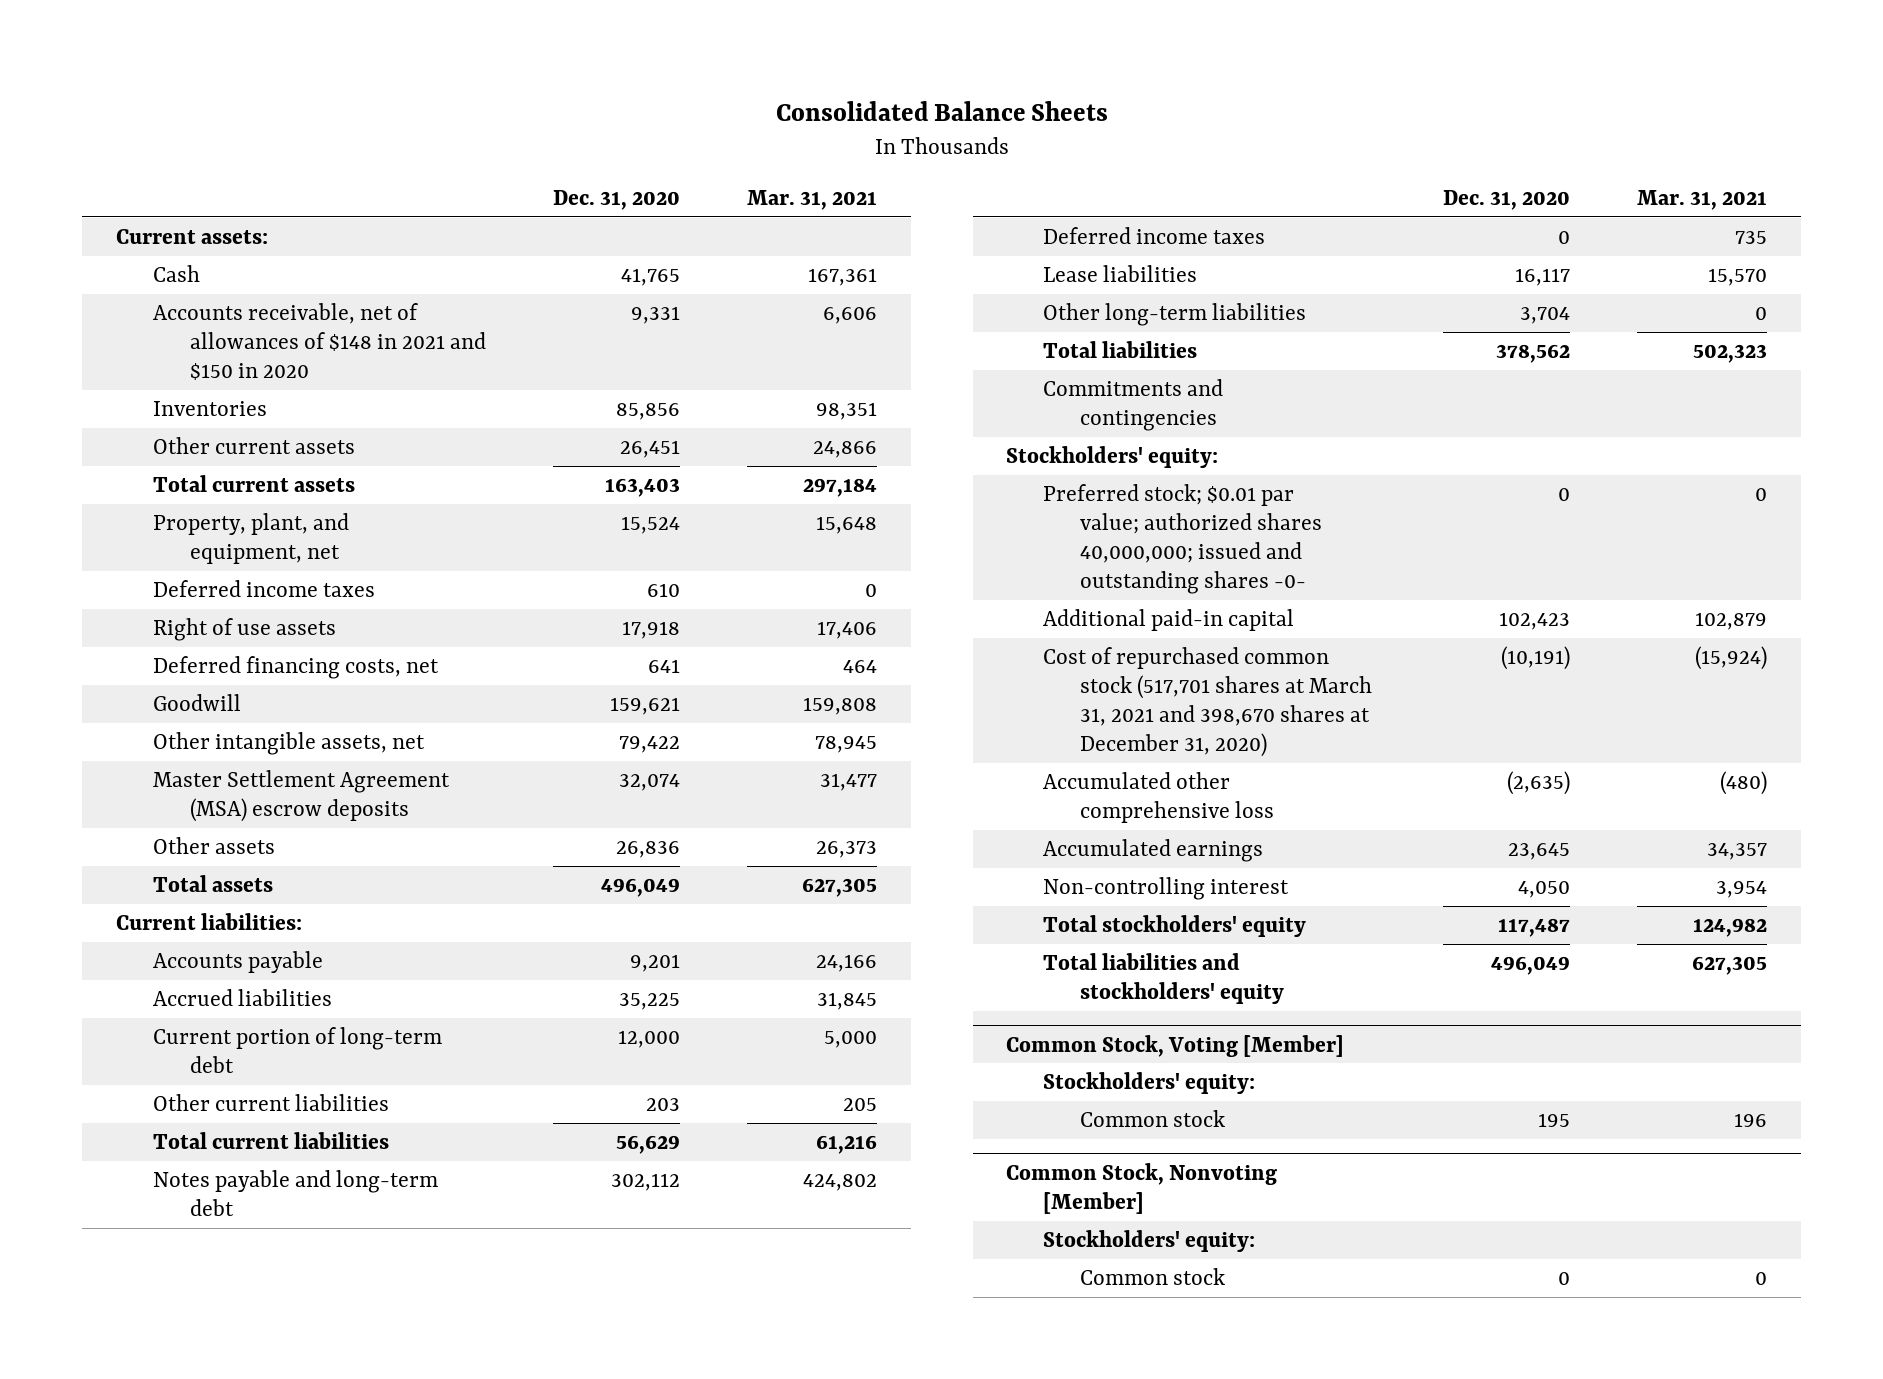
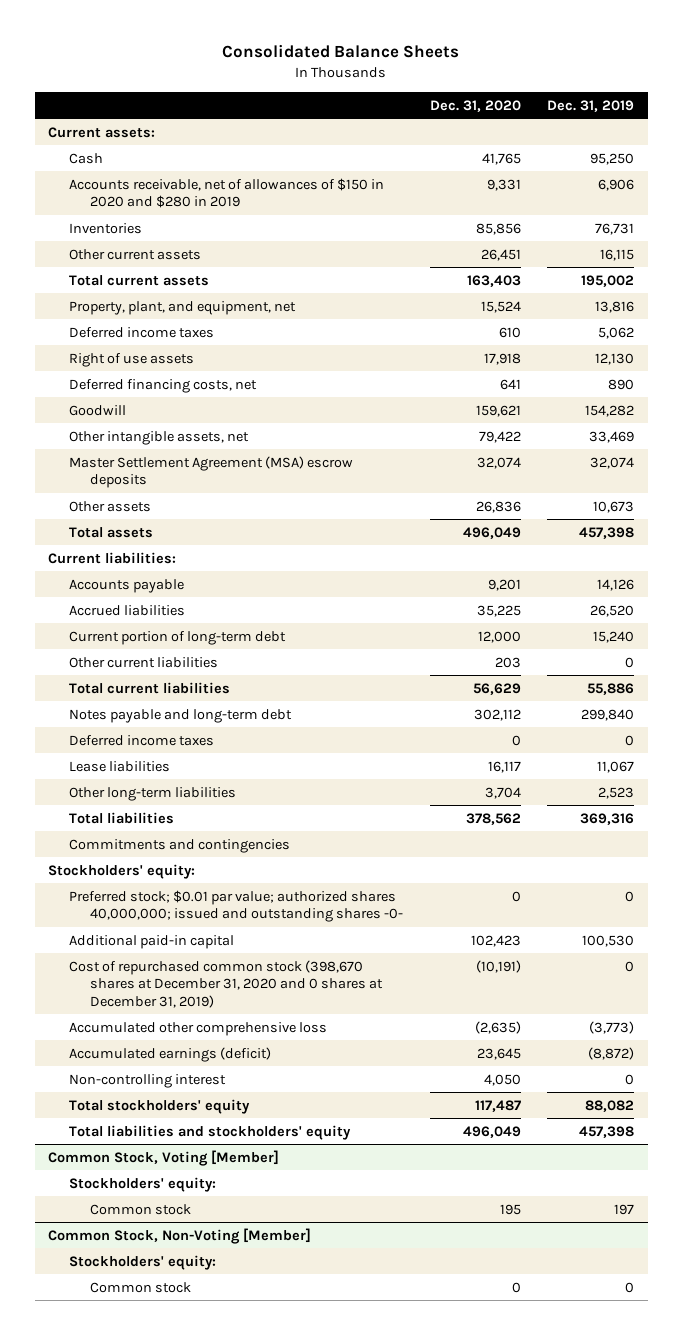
- | Dec. 31, 2020 | Mar. 31, 2021
+ | Dec. 31, 2020 | Dec. 31, 2019
- Accounts receivable, net of allowances of $148 in 2021 and $150 in 2020 | 9,331 | 6,606
+ Accounts receivable, net of allowances of $150 in 2020 and $280 in 2019 | 9,331 | 6,906
- Cost of repurchased common stock (517,701 shares at March 31, 2021 and 398,670 shares at December 31, 2020) | (10,191) | (15,924)
+ Cost of repurchased common stock (398,670 shares at December 31, 2020 and 0 shares at December 31, 2019) | (10,191) | 0
- Accumulated earnings | 23,645 | 34,357
+ Accumulated earnings (deficit) | 23,645 | (8,872)
- Common Stock, Nonvoting [Member]
+ Common Stock, Non-Voting [Member]

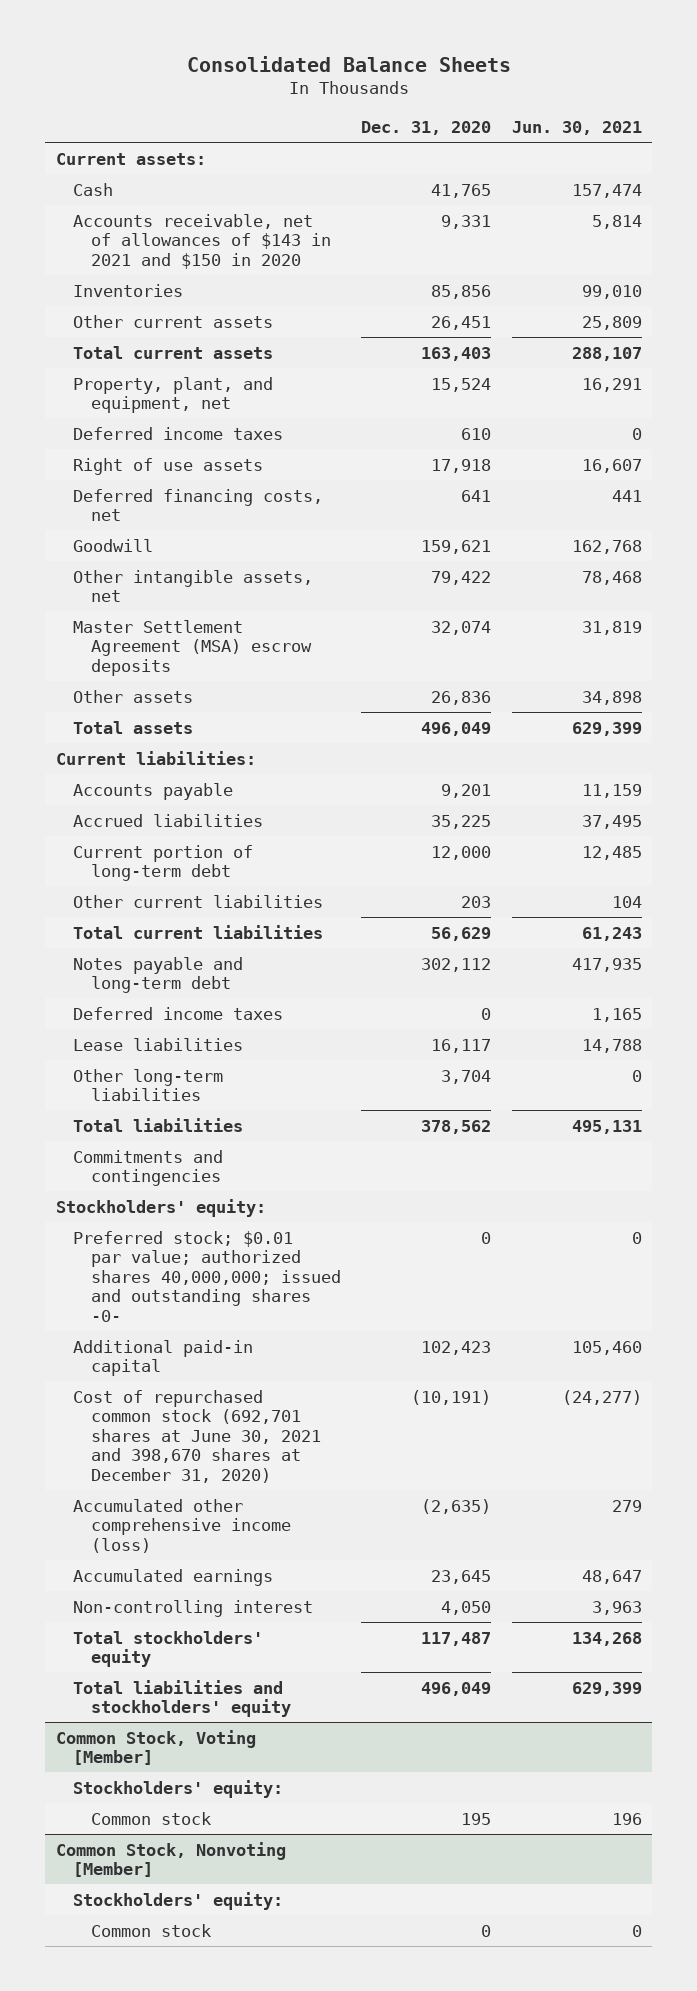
- | Dec. 31, 2020 | Dec. 31, 2019
+ | Dec. 31, 2020 | Jun. 30, 2021
- Accounts receivable, net of allowances of $150 in 2020 and $280 in 2019 | 9,331 | 6,906
+ Accounts receivable, net of allowances of $143 in 2021 and $150 in 2020 | 9,331 | 5,814
- Cost of repurchased common stock (398,670 shares at December 31, 2020 and 0 shares at December 31, 2019) | (10,191) | 0
- Accumulated other comprehensive loss | (2,635) | (3,773)
- Accumulated earnings (deficit) | 23,645 | (8,872)
+ Cost of repurchased common stock (692,701 shares at June 30, 2021 and 398,670 shares at December 31, 2020) | (10,191) | (24,277)
+ Accumulated other comprehensive income (loss) | (2,635) | 279
+ Accumulated earnings | 23,645 | 48,647
- Common Stock, Non-Voting [Member]
+ Common Stock, Nonvoting [Member]

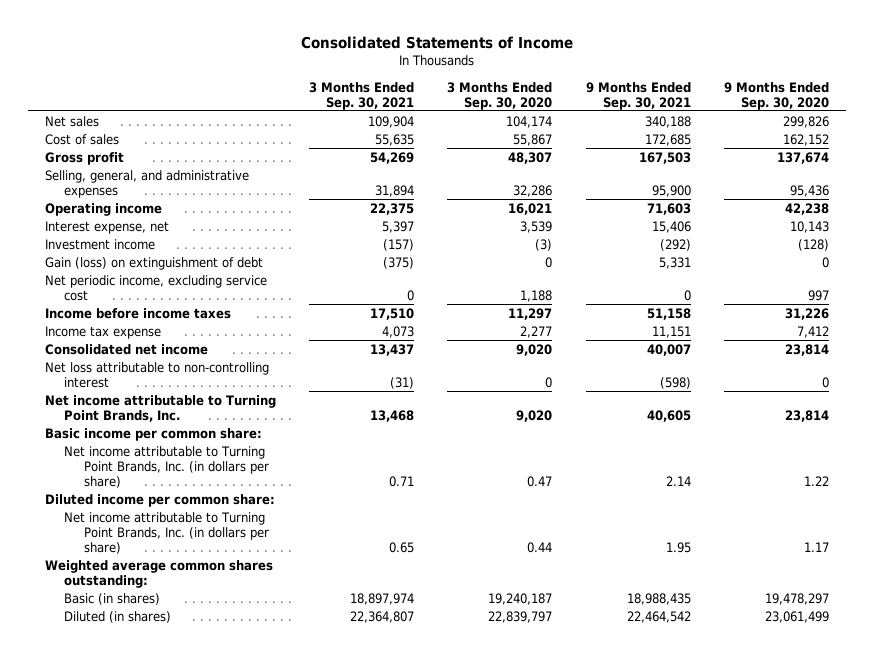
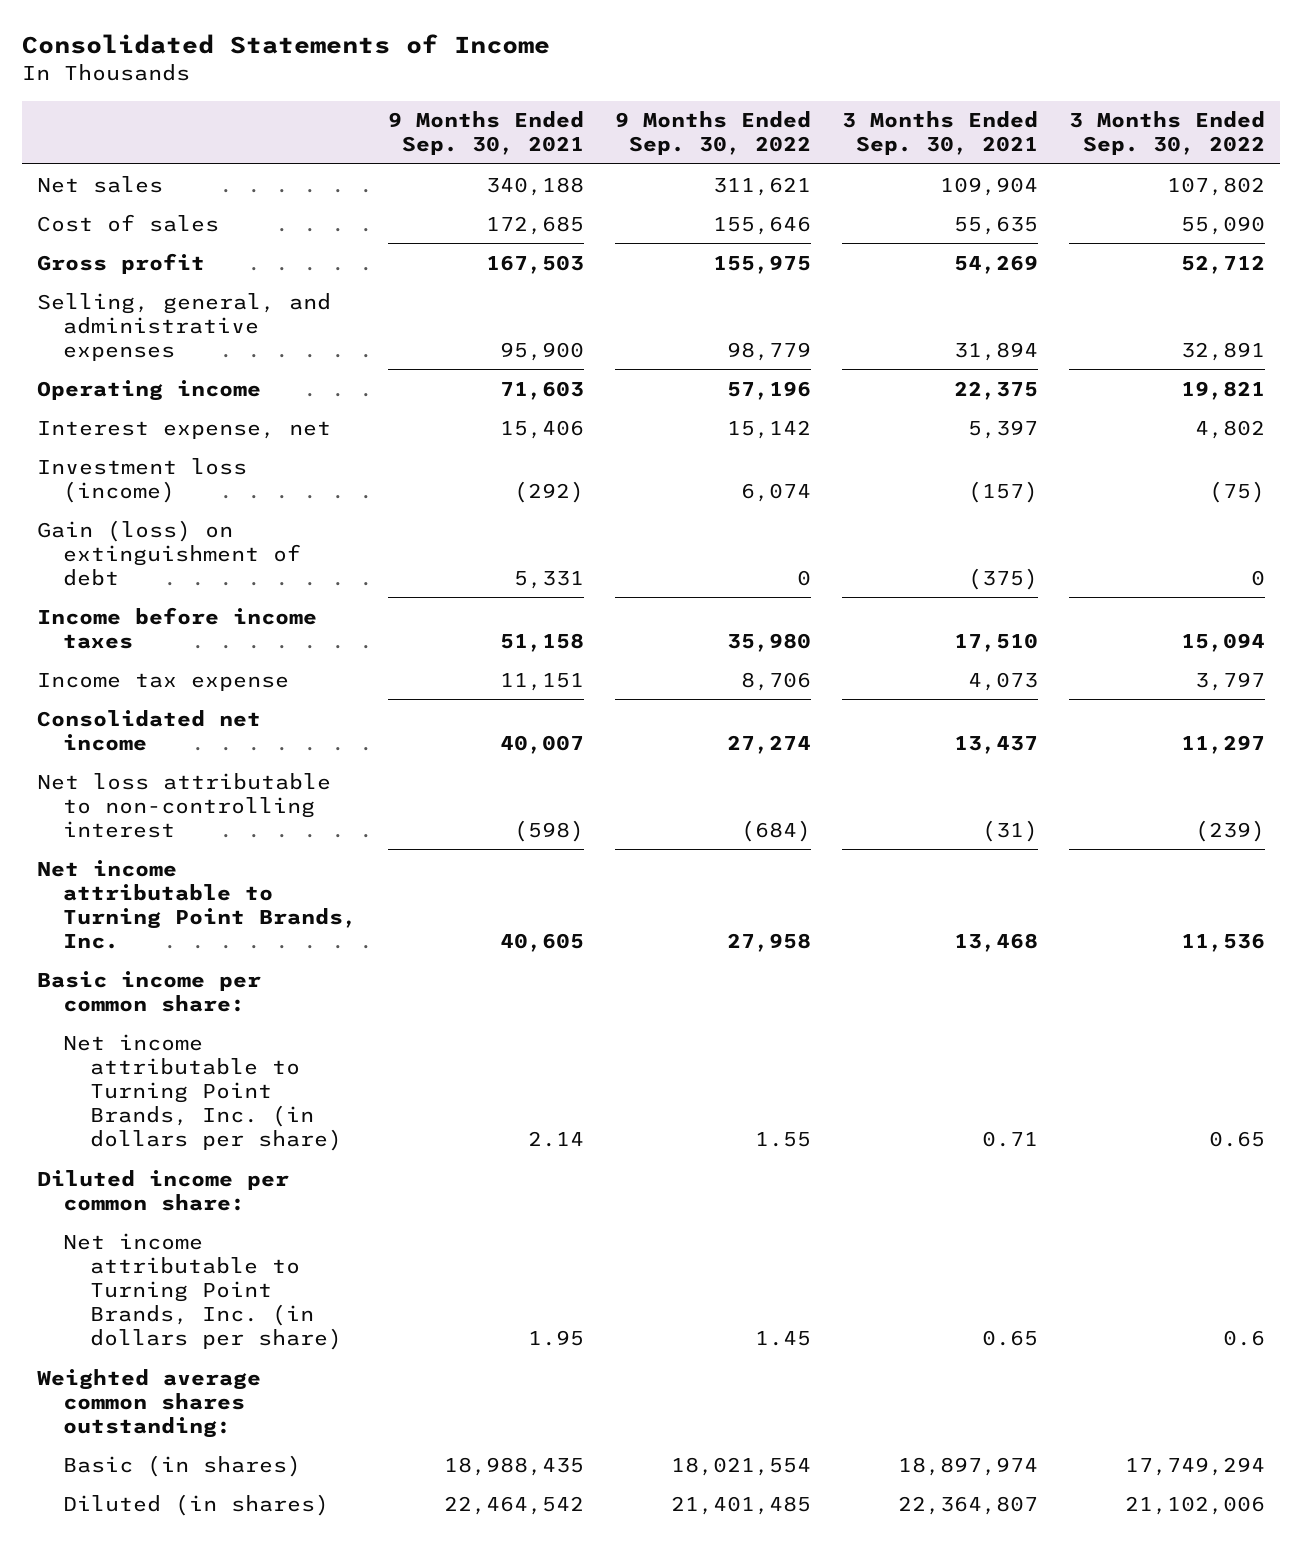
- | 3 Months Ended Sep. 30, 2021 | 3 Months Ended Sep. 30, 2020 | 9 Months Ended Sep. 30, 2021 | 9 Months Ended Sep. 30, 2020
+ | 9 Months Ended Sep. 30, 2021 | 9 Months Ended Sep. 30, 2022 | 3 Months Ended Sep. 30, 2021 | 3 Months Ended Sep. 30, 2022
- Investment income | (157) | (3) | (292) | (128)
+ Investment loss (income) | (292) | 6,074 | (157) | (75)
- Net periodic income, excluding service cost | 0 | 1,188 | 0 | 997

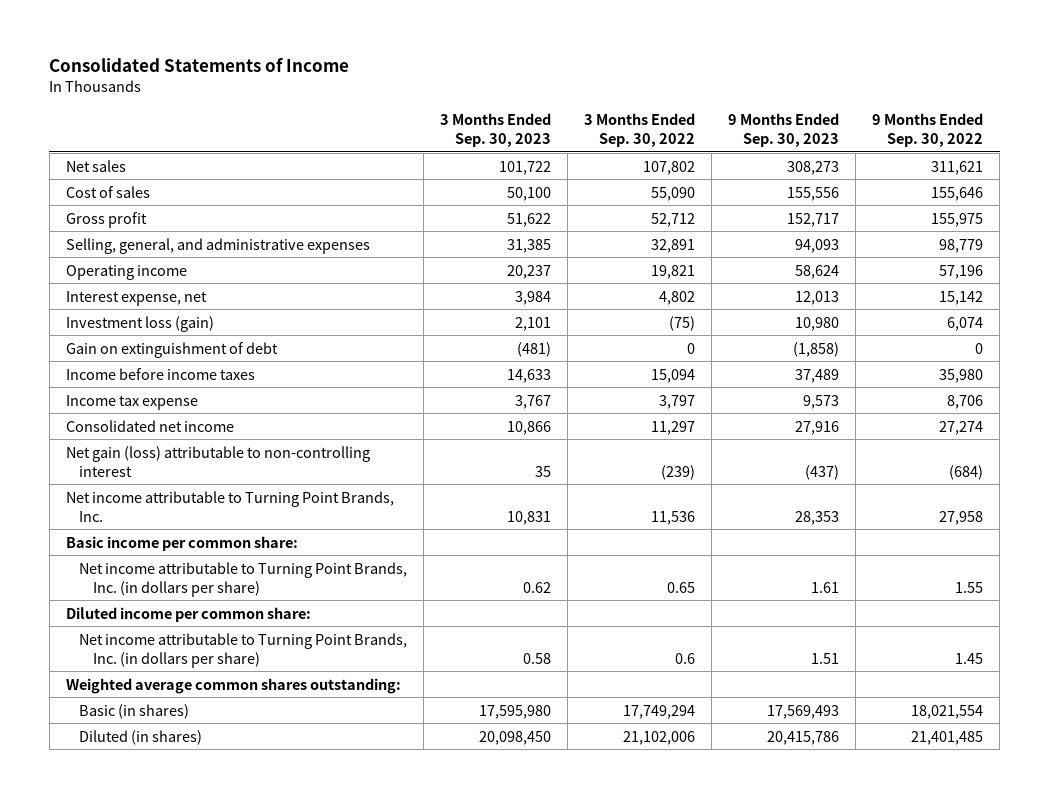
- | 9 Months Ended Sep. 30, 2021 | 9 Months Ended Sep. 30, 2022 | 3 Months Ended Sep. 30, 2021 | 3 Months Ended Sep. 30, 2022
+ | 3 Months Ended Sep. 30, 2023 | 3 Months Ended Sep. 30, 2022 | 9 Months Ended Sep. 30, 2023 | 9 Months Ended Sep. 30, 2022
- Investment loss (income) | (292) | 6,074 | (157) | (75)
- Gain (loss) on extinguishment of debt | 5,331 | 0 | (375) | 0
+ Investment loss (gain) | 2,101 | (75) | 10,980 | 6,074
+ Gain on extinguishment of debt | (481) | 0 | (1,858) | 0
- Net loss attributable to non-controlling interest | (598) | (684) | (31) | (239)
+ Net gain (loss) attributable to non-controlling interest | 35 | (239) | (437) | (684)

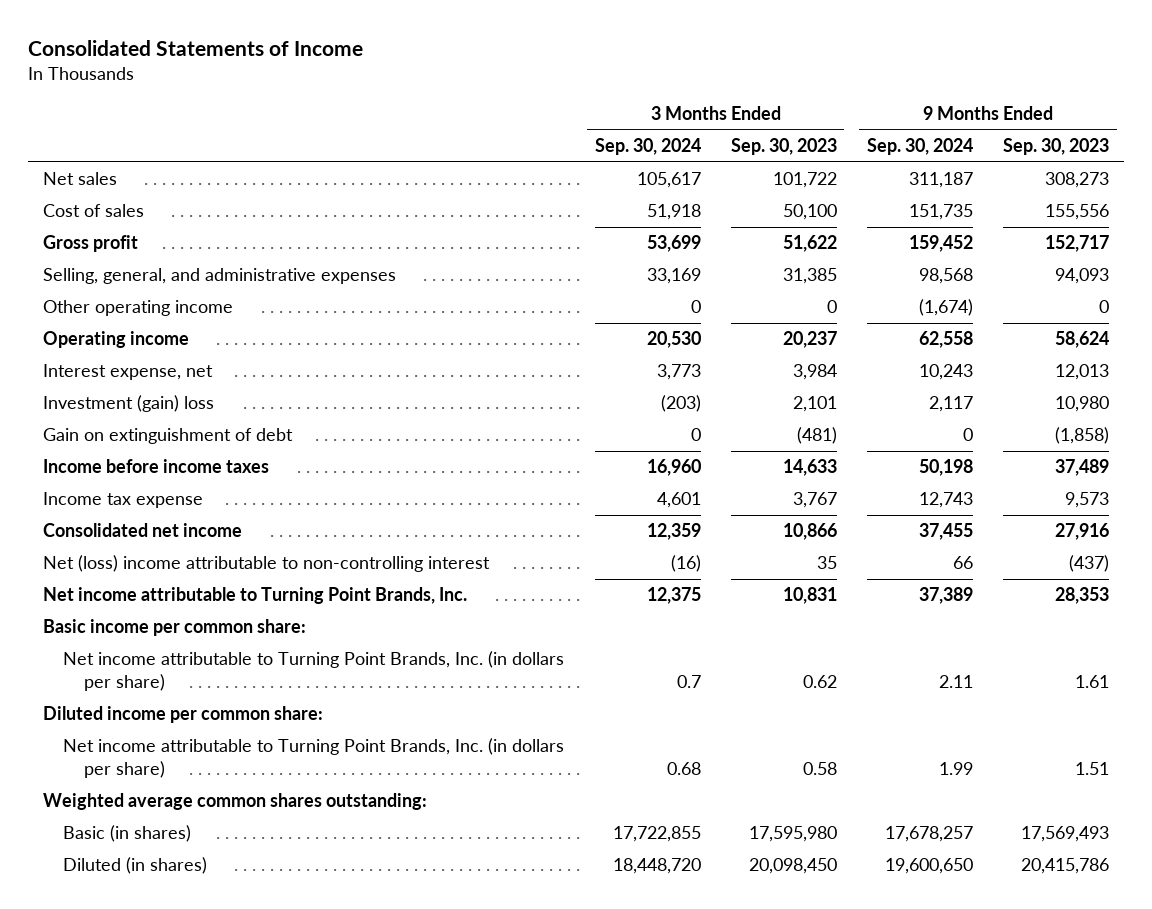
- | 3 Months Ended Sep. 30, 2023 | 3 Months Ended Sep. 30, 2022 | 9 Months Ended Sep. 30, 2023 | 9 Months Ended Sep. 30, 2022
+ | 3 Months Ended Sep. 30, 2024 | 3 Months Ended Sep. 30, 2023 | 9 Months Ended Sep. 30, 2024 | 9 Months Ended Sep. 30, 2023
+ Other operating income | 0 | 0 | (1,674) | 0
- Investment loss (gain) | 2,101 | (75) | 10,980 | 6,074
+ Investment (gain) loss | (203) | 2,101 | 2,117 | 10,980
- Net gain (loss) attributable to non-controlling interest | 35 | (239) | (437) | (684)
+ Net (loss) income attributable to non-controlling interest | (16) | 35 | 66 | (437)

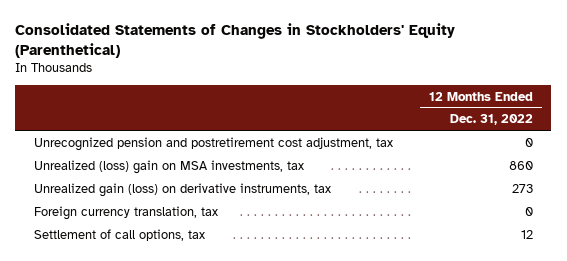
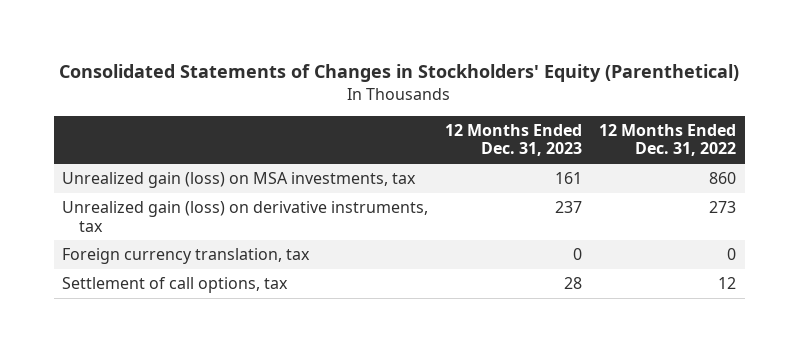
- | 12 Months Ended Dec. 31, 2022
+ | 12 Months Ended Dec. 31, 2023 | 12 Months Ended Dec. 31, 2022
- Unrecognized pension and postretirement cost adjustment, tax | 0
- Unrealized (loss) gain on MSA investments, tax | 860
+ Unrealized gain (loss) on MSA investments, tax | 161 | 860

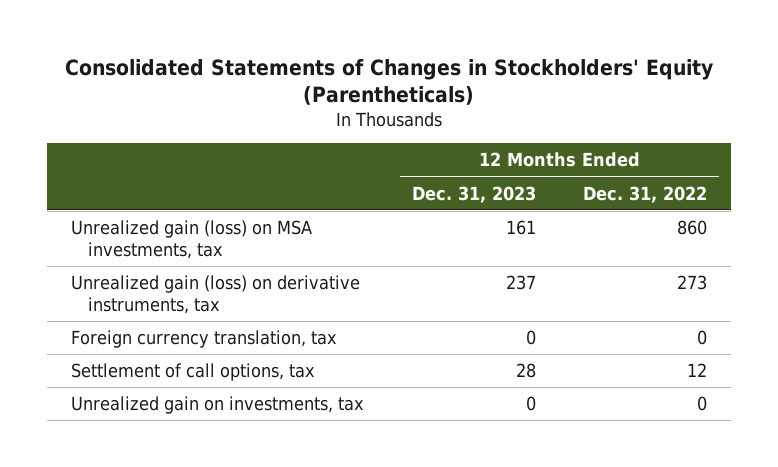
- Consolidated Statements of Changes in Stockholders' Equity (Parenthetical)
+ Consolidated Statements of Changes in Stockholders' Equity (Parentheticals)
+ Unrealized gain on investments, tax | 0 | 0

